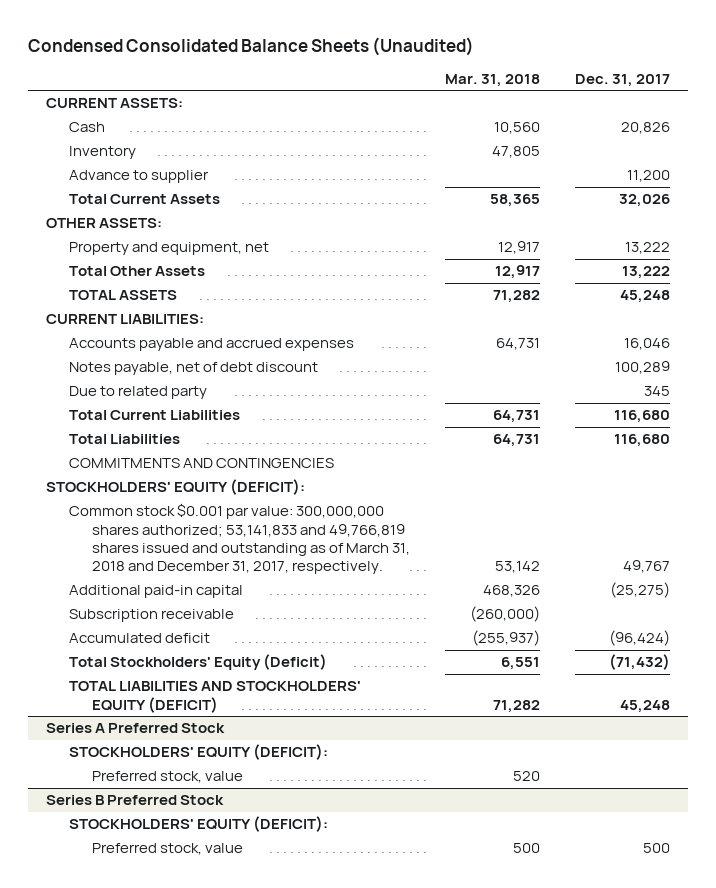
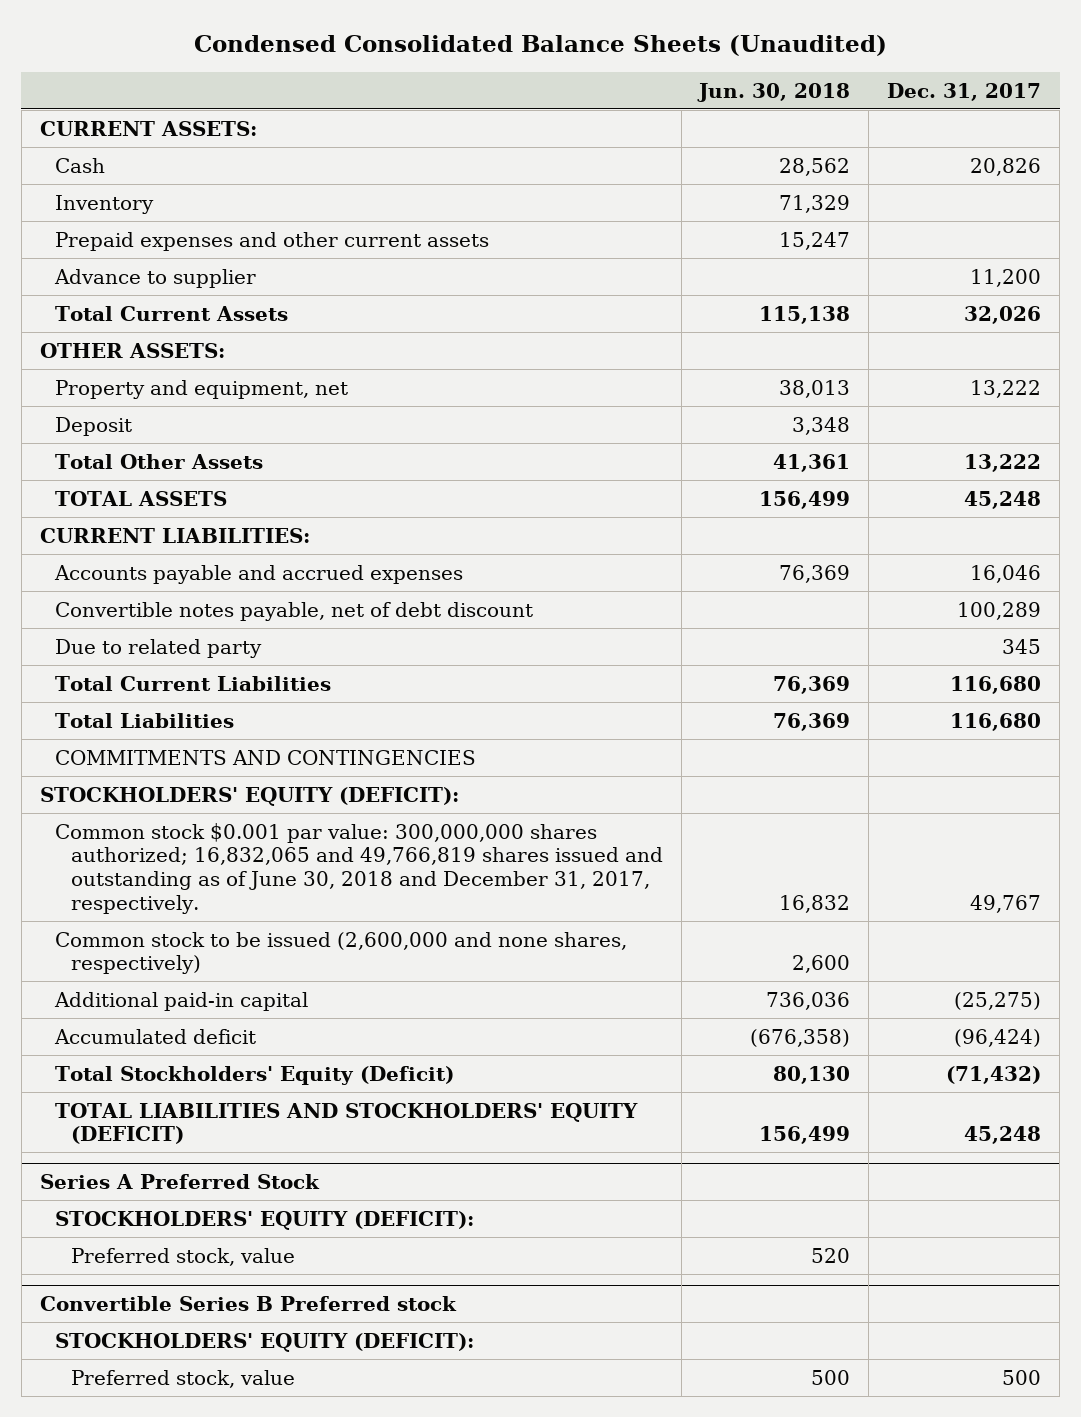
- | Mar. 31, 2018 | Dec. 31, 2017
+ | Jun. 30, 2018 | Dec. 31, 2017
+ Prepaid expenses and other current assets | 15,247 |
+ Deposit | 3,348 |
- Notes payable, net of debt discount | | 100,289
+ Convertible notes payable, net of debt discount | | 100,289
- Common stock $0.001 par value: 300,000,000 shares authorized; 53,141,833 and 49,766,819 shares issued and outstanding as of March 31, 2018 and December 31, 2017, respectively. | 53,142 | 49,767
+ Common stock $0.001 par value: 300,000,000 shares authorized; 16,832,065 and 49,766,819 shares issued and outstanding as of June 30, 2018 and December 31, 2017, respectively. | 16,832 | 49,767
+ Common stock to be issued (2,600,000 and none shares, respectively) | 2,600 |
- Subscription receivable | (260,000) |
- Series B Preferred Stock
+ Convertible Series B Preferred stock

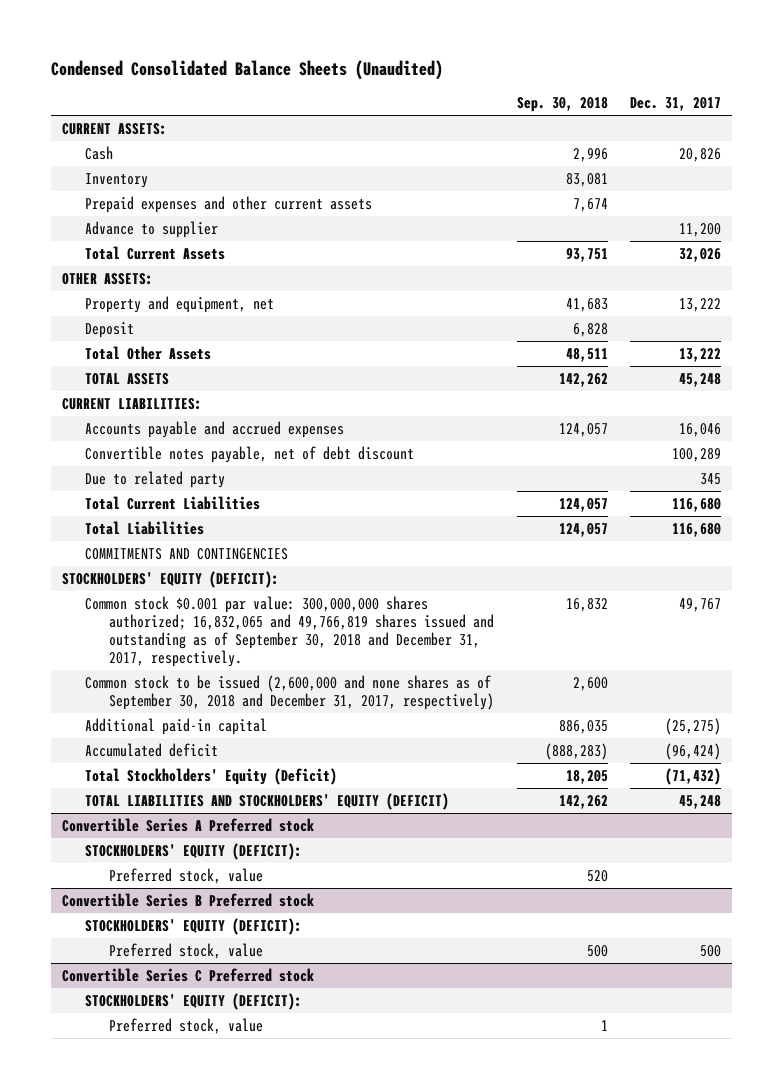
- | Jun. 30, 2018 | Dec. 31, 2017
+ | Sep. 30, 2018 | Dec. 31, 2017
- Common stock $0.001 par value: 300,000,000 shares authorized; 16,832,065 and 49,766,819 shares issued and outstanding as of June 30, 2018 and December 31, 2017, respectively. | 16,832 | 49,767
- Common stock to be issued (2,600,000 and none shares, respectively) | 2,600 |
+ Common stock $0.001 par value: 300,000,000 shares authorized; 16,832,065 and 49,766,819 shares issued and outstanding as of September 30, 2018 and December 31, 2017, respectively. | 16,832 | 49,767
+ Common stock to be issued (2,600,000 and none shares as of September 30, 2018 and December 31, 2017, respectively) | 2,600 |
- Series A Preferred Stock
+ Convertible Series A Preferred stock
+ Convertible Series C Preferred stock
+ STOCKHOLDERS' EQUITY (DEFICIT):
+ Preferred stock, value | 1 |

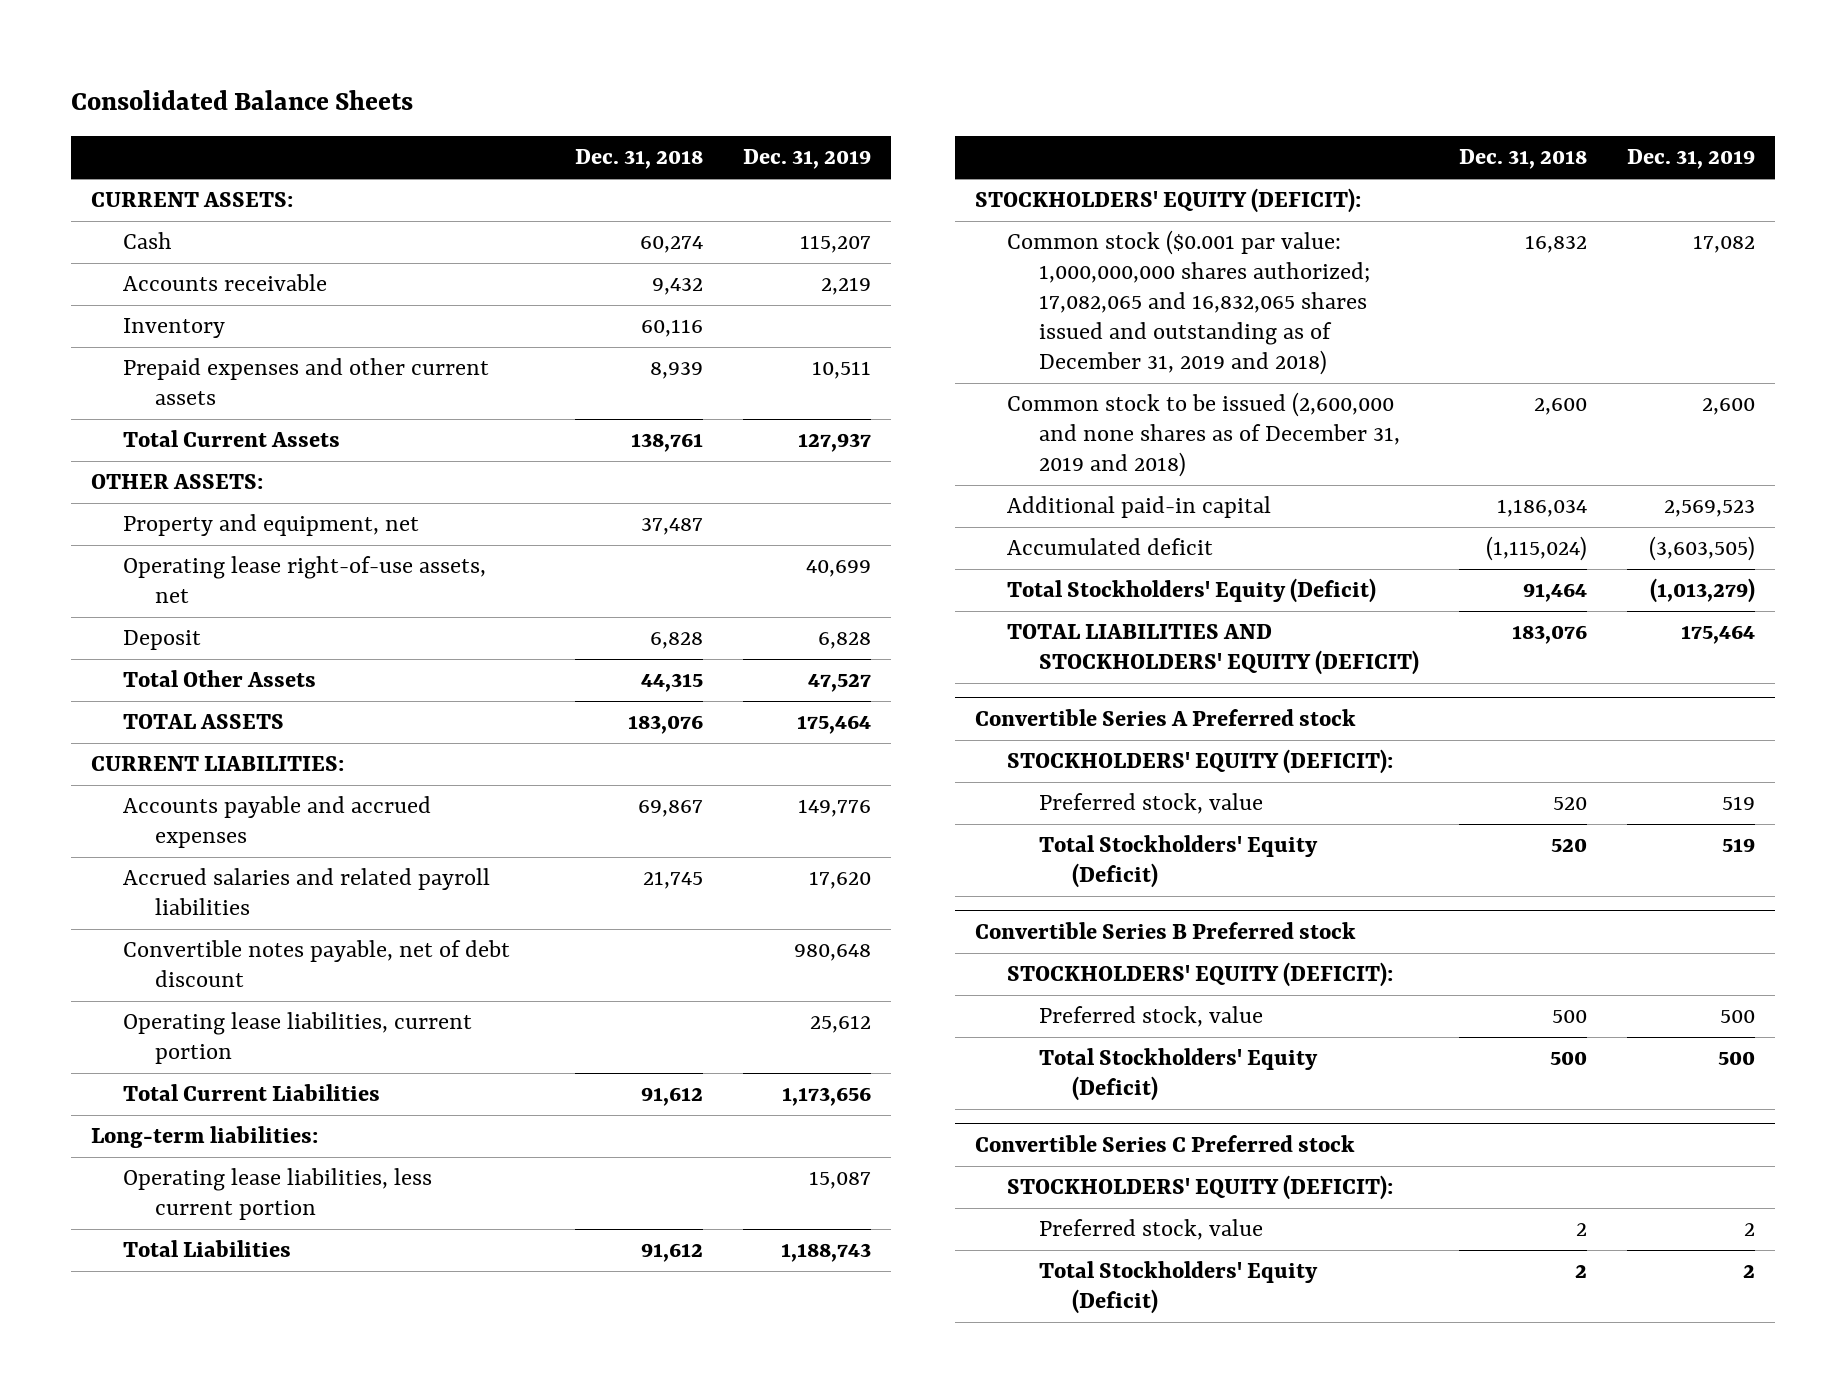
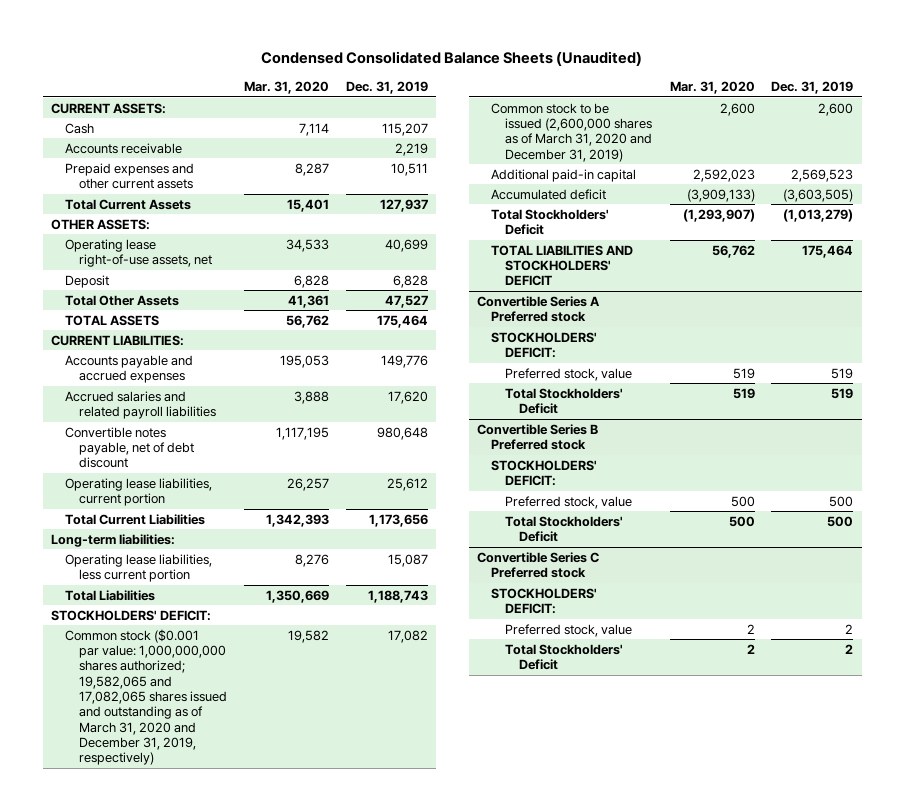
- Consolidated Balance Sheets
+ Condensed Consolidated Balance Sheets (Unaudited)
- | Dec. 31, 2018 | Dec. 31, 2019
+ | Mar. 31, 2020 | Dec. 31, 2019
- Inventory | 60,116 |
- Property and equipment, net | 37,487 |
- STOCKHOLDERS' EQUITY (DEFICIT):
- Common stock ($0.001 par value: 1,000,000,000 shares authorized; 17,082,065 and 16,832,065 shares issued and outstanding as of December 31, 2019 and 2018) | 16,832 | 17,082
- Common stock to be issued (2,600,000 and none shares as of December 31, 2019 and 2018) | 2,600 | 2,600
+ STOCKHOLDERS' DEFICIT:
+ Common stock ($0.001 par value: 1,000,000,000 shares authorized; 19,582,065 and 17,082,065 shares issued and outstanding as of March 31, 2020 and December 31, 2019, respectively) | 19,582 | 17,082
+ Common stock to be issued (2,600,000 shares as of March 31, 2020 and December 31, 2019) | 2,600 | 2,600
- Total Stockholders' Equity (Deficit) | 91,464 | (1,013,279)
- TOTAL LIABILITIES AND STOCKHOLDERS' EQUITY (DEFICIT) | 183,076 | 175,464
+ Total Stockholders' Deficit | (1,293,907) | (1,013,279)
+ TOTAL LIABILITIES AND STOCKHOLDERS' DEFICIT | 56,762 | 175,464
@ Convertible Series A Preferred stock
- STOCKHOLDERS' EQUITY (DEFICIT):
+ STOCKHOLDERS' DEFICIT:
- Total Stockholders' Equity (Deficit) | 520 | 519
+ Total Stockholders' Deficit | 519 | 519
@ Convertible Series B Preferred stock
- STOCKHOLDERS' EQUITY (DEFICIT):
+ STOCKHOLDERS' DEFICIT:
- Total Stockholders' Equity (Deficit) | 500 | 500
+ Total Stockholders' Deficit | 500 | 500
@ Convertible Series C Preferred stock
- STOCKHOLDERS' EQUITY (DEFICIT):
+ STOCKHOLDERS' DEFICIT:
- Total Stockholders' Equity (Deficit) | 2 | 2
+ Total Stockholders' Deficit | 2 | 2

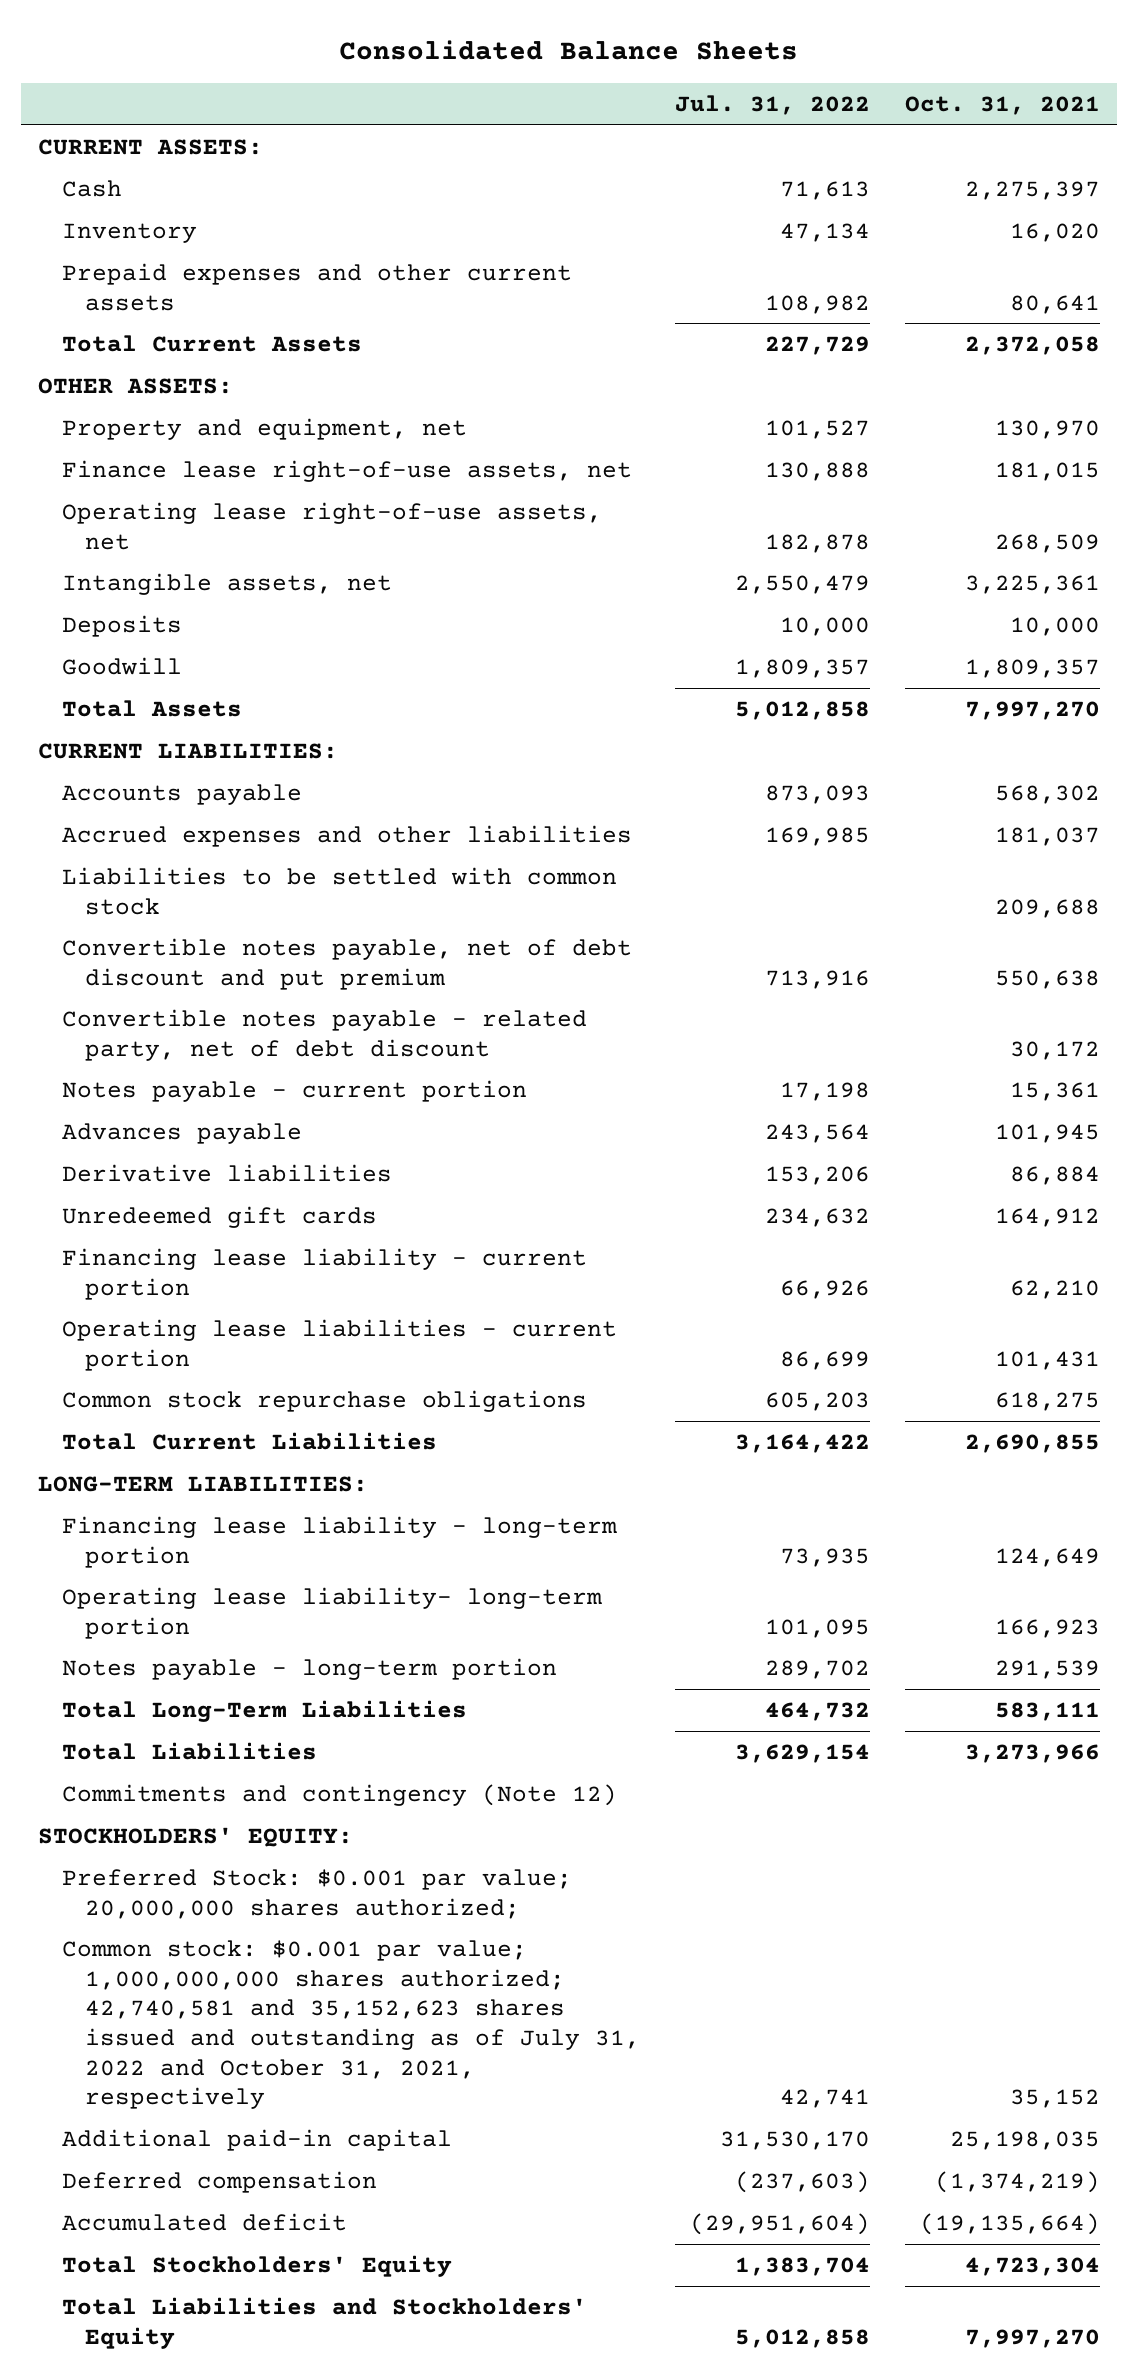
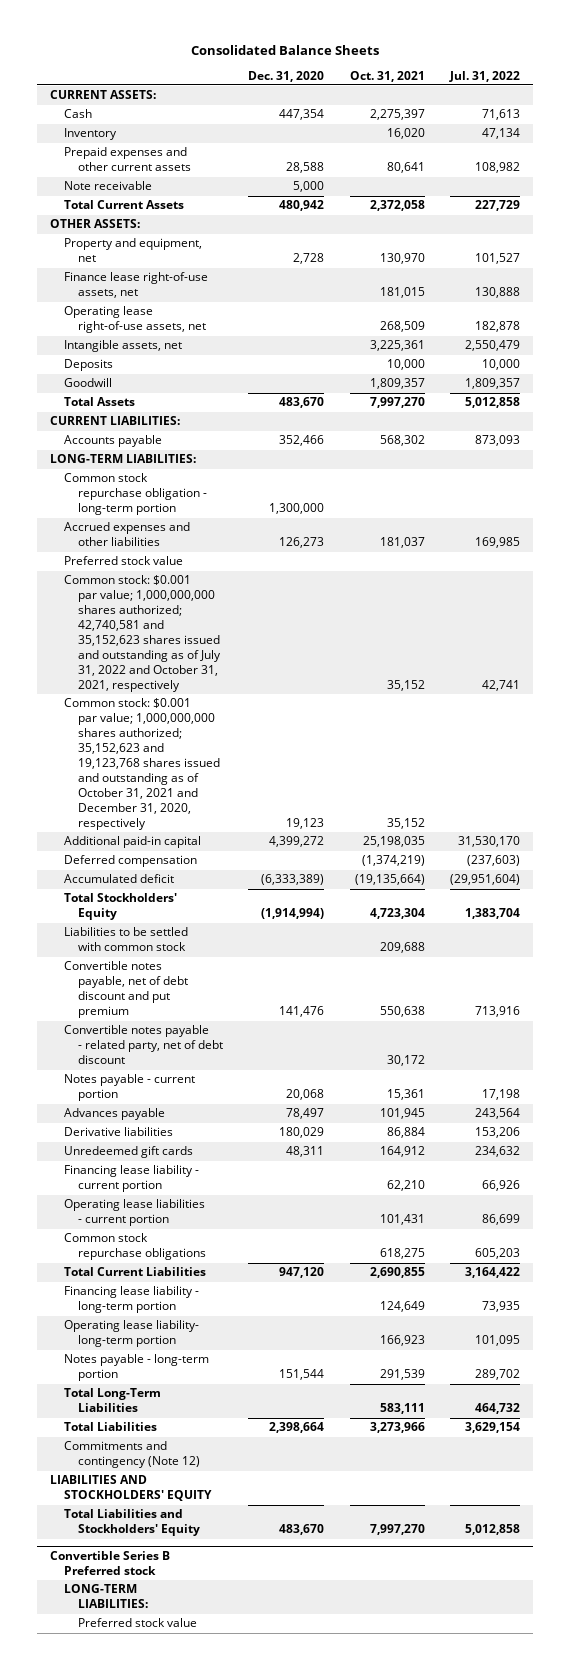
- | Jul. 31, 2022 | Oct. 31, 2021
+ | Dec. 31, 2020 | Oct. 31, 2021 | Jul. 31, 2022
+ Note receivable | 5,000 | |
moved up: LONG-TERM LIABILITIES:
+ Common stock repurchase obligation - long-term portion | 1,300,000 | |
+ Preferred stock value
moved up: Common stock: $0.001 par value; 1,000,000,000 shares authorized; 42,740,581 and 35,152,623 shares issued and outstanding as of July 31, 2022 and October 31, 2021, respectively | | 35,152 | 42,741
+ Common stock: $0.001 par value; 1,000,000,000 shares authorized; 35,152,623 and 19,123,768 shares issued and outstanding as of October 31, 2021 and December 31, 2020, respectively | 19,123 | 35,152 |
moved up: Additional paid-in capital | 4,399,272 | 25,198,035 | 31,530,170
moved up: Deferred compensation | | (1,374,219) | (237,603)
moved up: Accumulated deficit | (6,333,389) | (19,135,664) | (29,951,604)
moved up: Total Stockholders' Equity | (1,914,994) | 4,723,304 | 1,383,704
- STOCKHOLDERS' EQUITY:
- Preferred Stock: $0.001 par value; 20,000,000 shares authorized;
+ LIABILITIES AND STOCKHOLDERS' EQUITY
+ Convertible Series B Preferred stock
+ LONG-TERM LIABILITIES:
+ Preferred stock value

